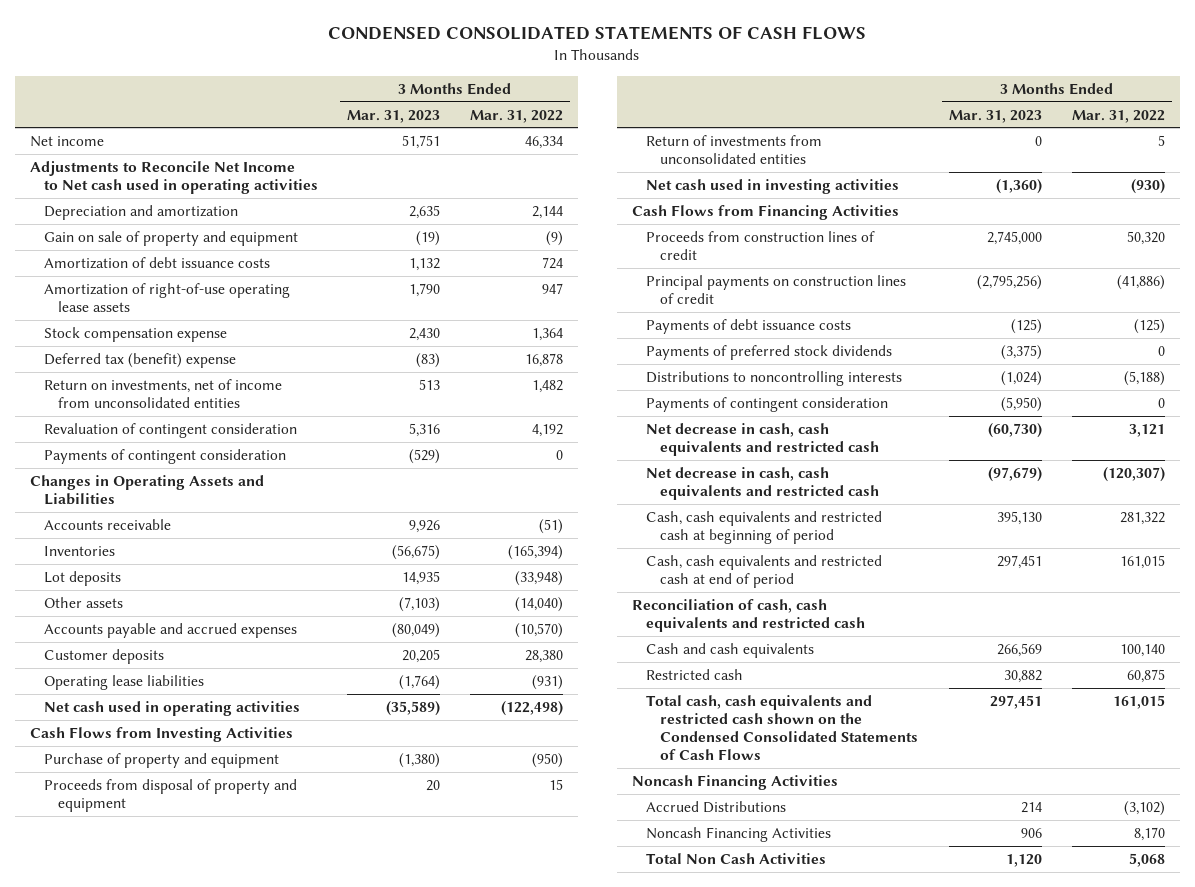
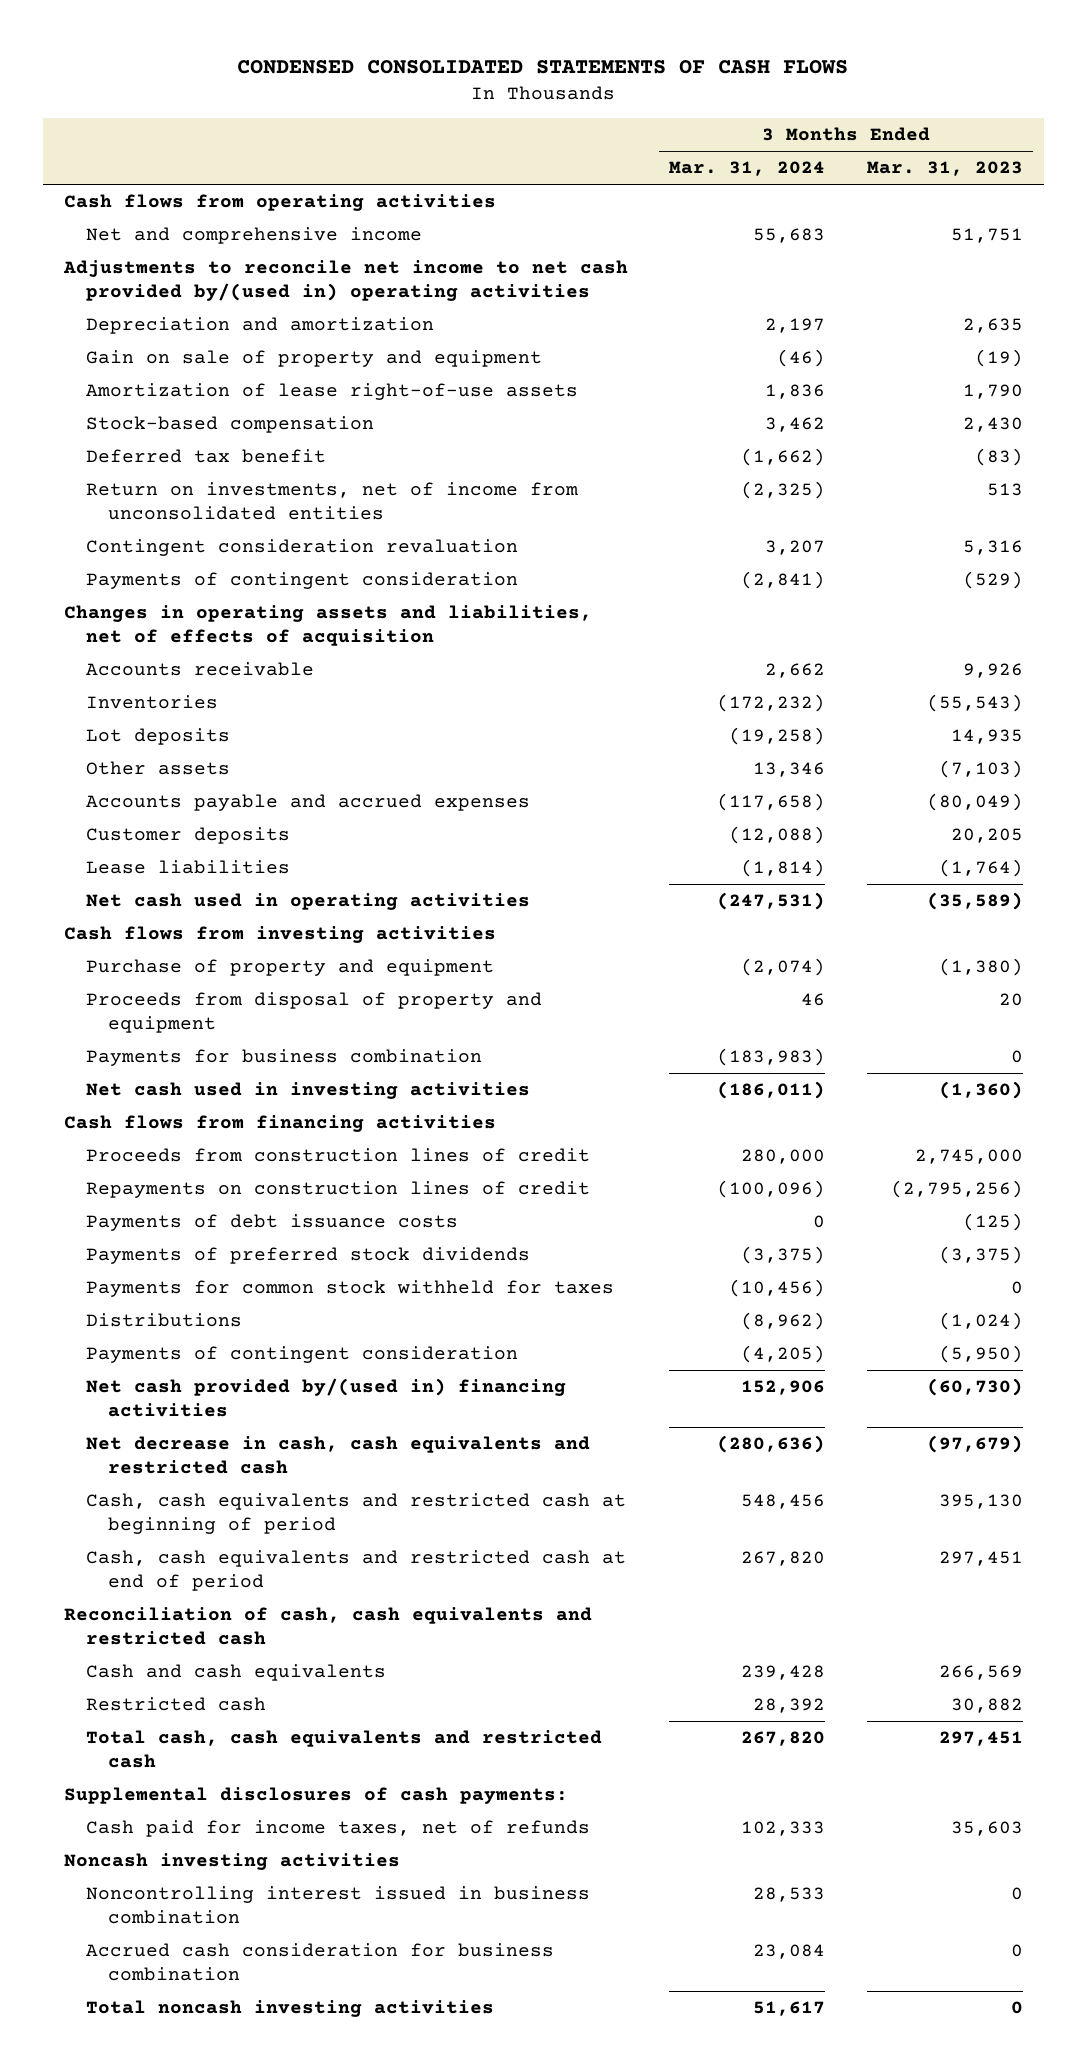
- | 3 Months Ended Mar. 31, 2023 | 3 Months Ended Mar. 31, 2022
+ | 3 Months Ended Mar. 31, 2024 | 3 Months Ended Mar. 31, 2023
- Net income | 51,751 | 46,334
- Adjustments to Reconcile Net Income to Net cash used in operating activities
+ Cash flows from operating activities
+ Net and comprehensive income | 55,683 | 51,751
+ Adjustments to reconcile net income to net cash provided by/(used in) operating activities
- Amortization of debt issuance costs | 1,132 | 724
- Amortization of right-of-use operating lease assets | 1,790 | 947
- Stock compensation expense | 2,430 | 1,364
- Deferred tax (benefit) expense | (83) | 16,878
+ Amortization of lease right-of-use assets | 1,836 | 1,790
+ Stock-based compensation | 3,462 | 2,430
+ Deferred tax benefit | (1,662) | (83)
- Revaluation of contingent consideration | 5,316 | 4,192
+ Contingent consideration revaluation | 3,207 | 5,316
- Changes in Operating Assets and Liabilities
+ Changes in operating assets and liabilities, net of effects of acquisition
- Inventories | (56,675) | (165,394)
+ Inventories | (172,232) | (55,543)
- Operating lease liabilities | (1,764) | (931)
+ Lease liabilities | (1,814) | (1,764)
- Cash Flows from Investing Activities
+ Cash flows from investing activities
- Return of investments from unconsolidated entities | 0 | 5
+ Payments for business combination | (183,983) | 0
- Cash Flows from Financing Activities
+ Cash flows from financing activities
- Principal payments on construction lines of credit | (2,795,256) | (41,886)
+ Repayments on construction lines of credit | (100,096) | (2,795,256)
- Distributions to noncontrolling interests | (1,024) | (5,188)
+ Payments for common stock withheld for taxes | (10,456) | 0
+ Distributions | (8,962) | (1,024)
- Net decrease in cash, cash equivalents and restricted cash | (60,730) | 3,121
+ Net cash provided by/(used in) financing activities | 152,906 | (60,730)
- Total cash, cash equivalents and restricted cash shown on the Condensed Consolidated Statements of Cash Flows | 297,451 | 161,015
- Noncash Financing Activities
- Accrued Distributions | 214 | (3,102)
- Noncash Financing Activities | 906 | 8,170
- Total Non Cash Activities | 1,120 | 5,068
+ Total cash, cash equivalents and restricted cash | 267,820 | 297,451
+ Supplemental disclosures of cash payments:
+ Cash paid for income taxes, net of refunds | 102,333 | 35,603
+ Noncash investing activities
+ Noncontrolling interest issued in business combination | 28,533 | 0
+ Accrued cash consideration for business combination | 23,084 | 0
+ Total noncash investing activities | 51,617 | 0

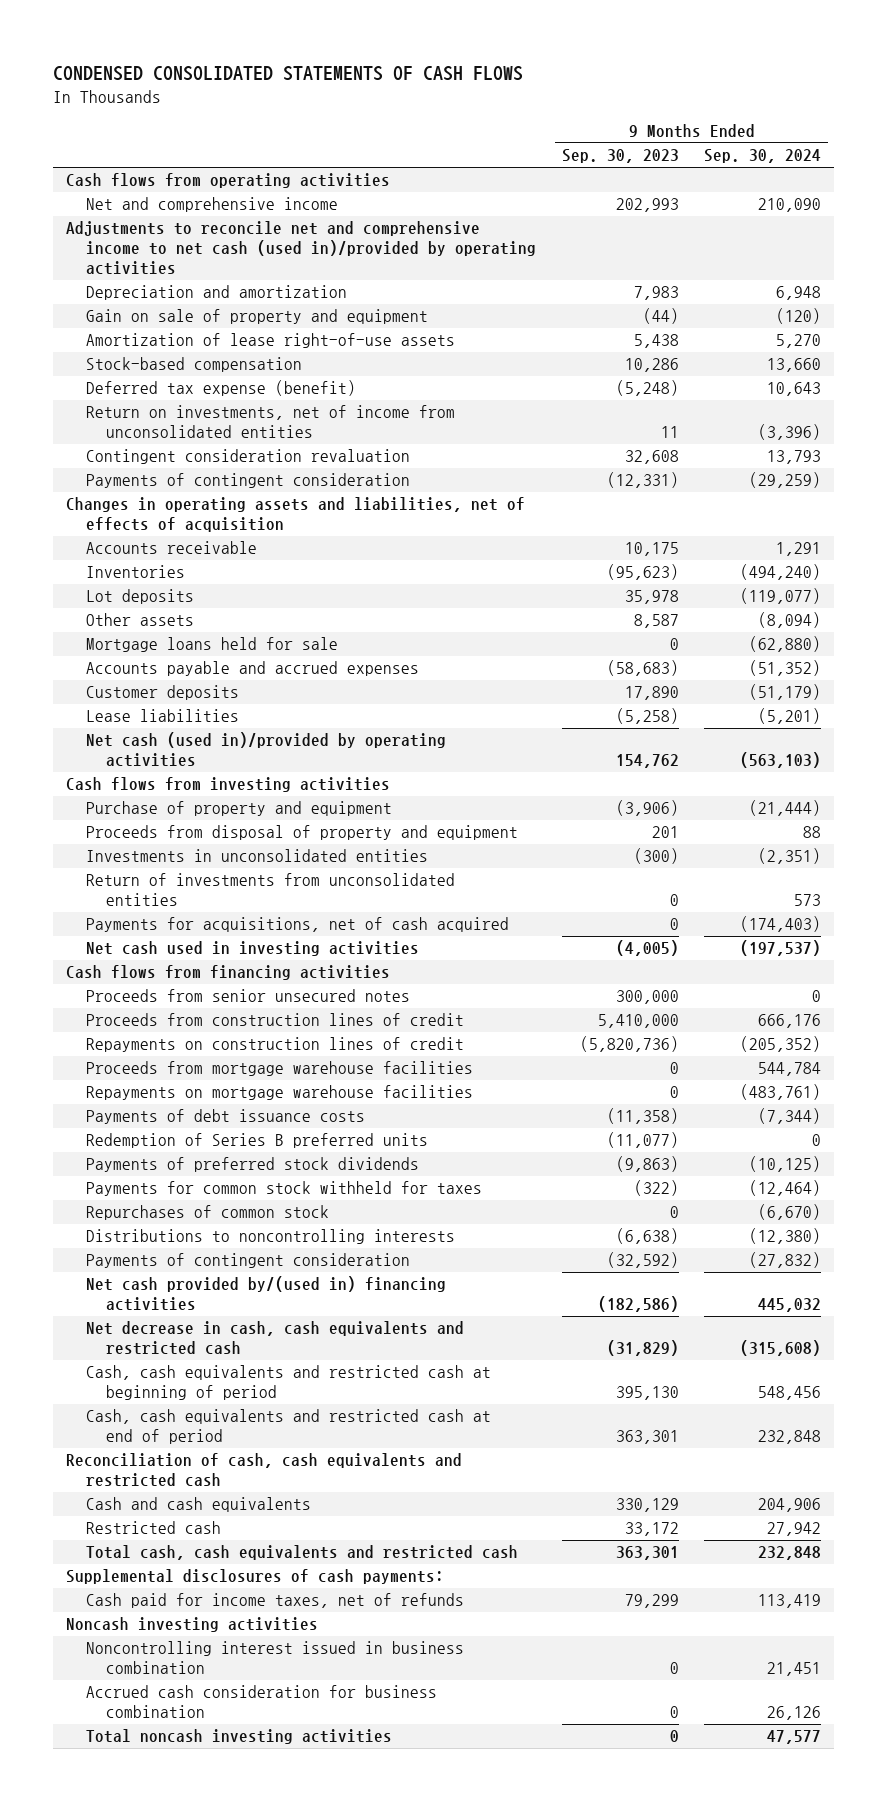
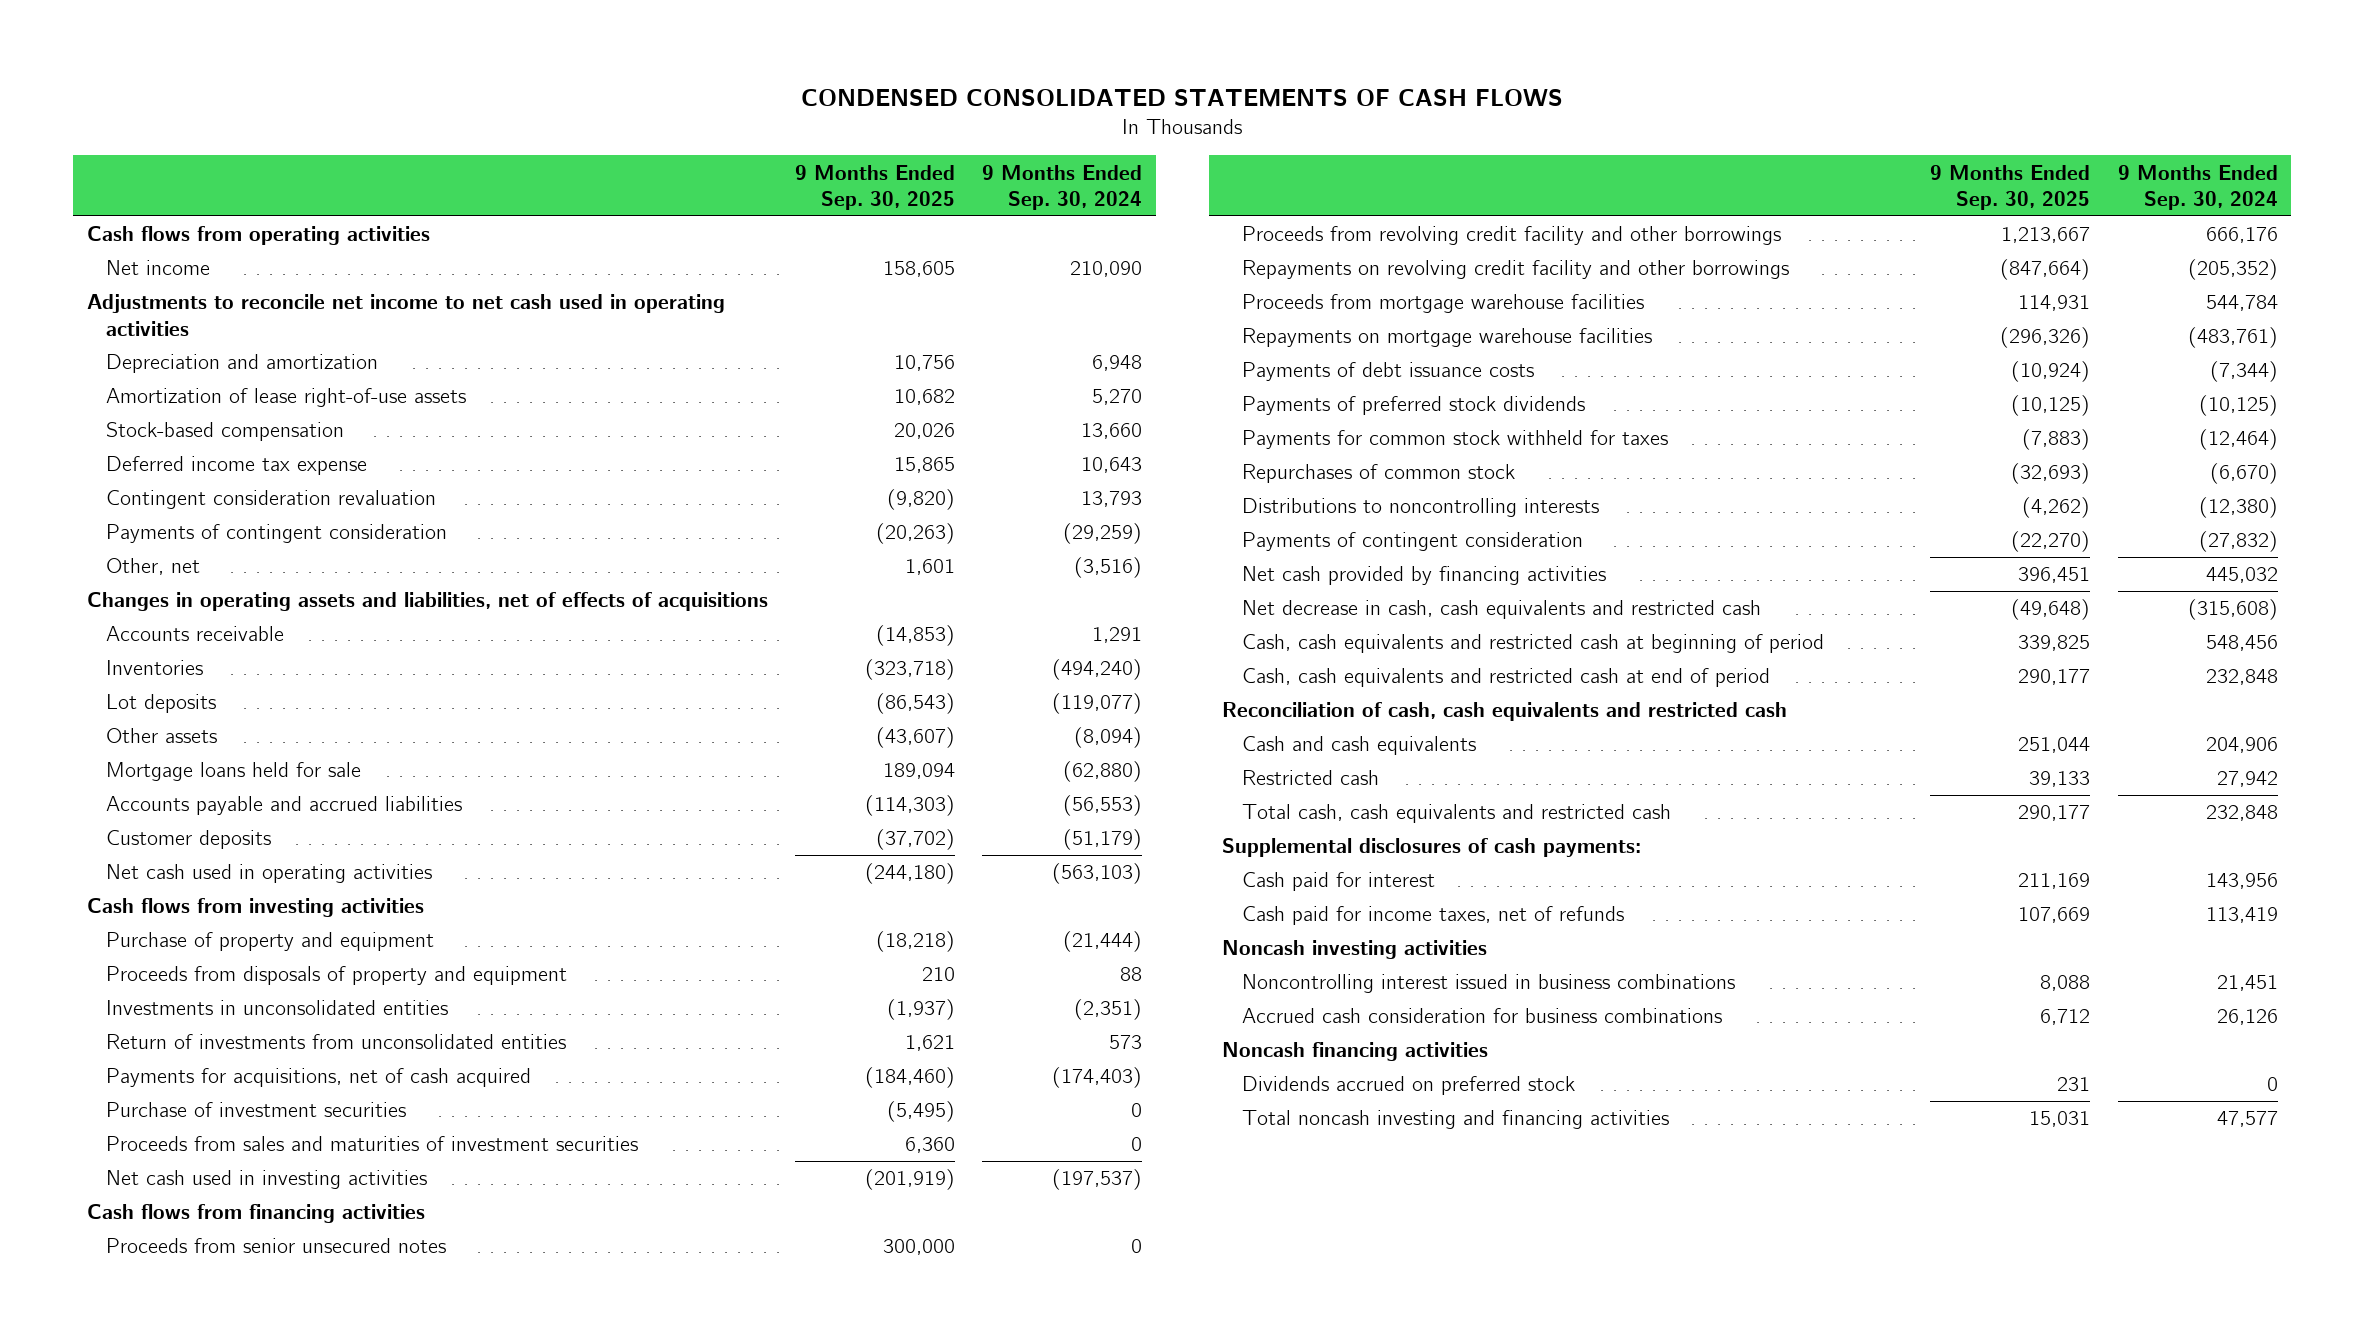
- | 9 Months Ended Sep. 30, 2023 | 9 Months Ended Sep. 30, 2024
+ | 9 Months Ended Sep. 30, 2025 | 9 Months Ended Sep. 30, 2024
- Net and comprehensive income | 202,993 | 210,090
- Adjustments to reconcile net and comprehensive income to net cash (used in)/provided by operating activities
+ Net income | 158,605 | 210,090
+ Adjustments to reconcile net income to net cash used in operating activities
- Gain on sale of property and equipment | (44) | (120)
- Deferred tax expense (benefit) | (5,248) | 10,643
- Return on investments, net of income from unconsolidated entities | 11 | (3,396)
+ Deferred income tax expense | 15,865 | 10,643
- Changes in operating assets and liabilities, net of effects of acquisition
+ Other, net | 1,601 | (3,516)
+ Changes in operating assets and liabilities, net of effects of acquisitions
- Accounts payable and accrued expenses | (58,683) | (51,352)
+ Accounts payable and accrued liabilities | (114,303) | (56,553)
- Lease liabilities | (5,258) | (5,201)
- Net cash (used in)/provided by operating activities | 154,762 | (563,103)
+ Net cash used in operating activities | (244,180) | (563,103)
- Proceeds from disposal of property and equipment | 201 | 88
+ Proceeds from disposals of property and equipment | 210 | 88
+ Purchase of investment securities | (5,495) | 0
+ Proceeds from sales and maturities of investment securities | 6,360 | 0
- Proceeds from construction lines of credit | 5,410,000 | 666,176
- Repayments on construction lines of credit | (5,820,736) | (205,352)
+ Proceeds from revolving credit facility and other borrowings | 1,213,667 | 666,176
+ Repayments on revolving credit facility and other borrowings | (847,664) | (205,352)
- Redemption of Series B preferred units | (11,077) | 0
- Net cash provided by/(used in) financing activities | (182,586) | 445,032
+ Net cash provided by financing activities | 396,451 | 445,032
+ Cash paid for interest | 211,169 | 143,956
- Noncontrolling interest issued in business combination | 0 | 21,451
- Accrued cash consideration for business combination | 0 | 26,126
- Total noncash investing activities | 0 | 47,577
+ Noncontrolling interest issued in business combinations | 8,088 | 21,451
+ Accrued cash consideration for business combinations | 6,712 | 26,126
+ Noncash financing activities
+ Dividends accrued on preferred stock | 231 | 0
+ Total noncash investing and financing activities | 15,031 | 47,577

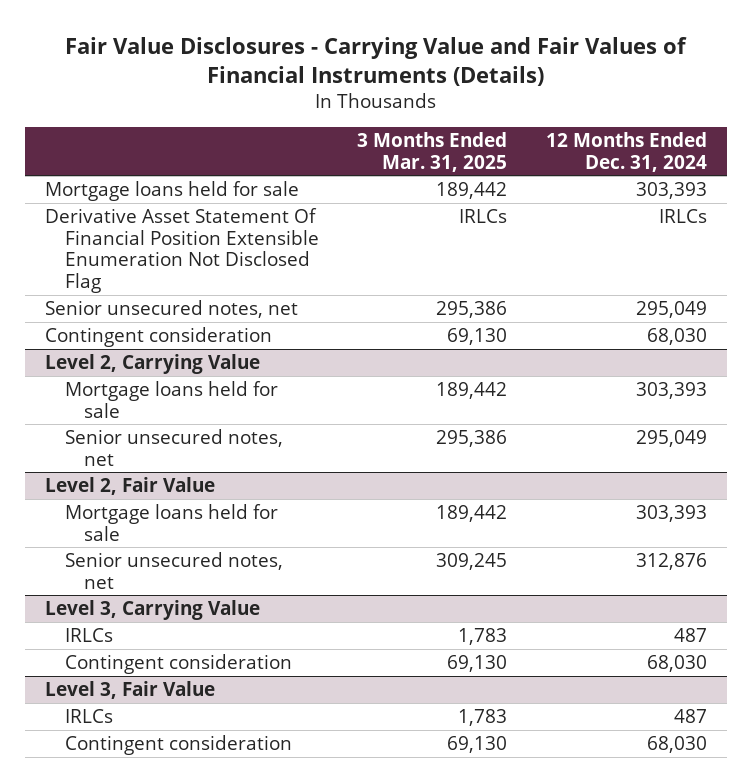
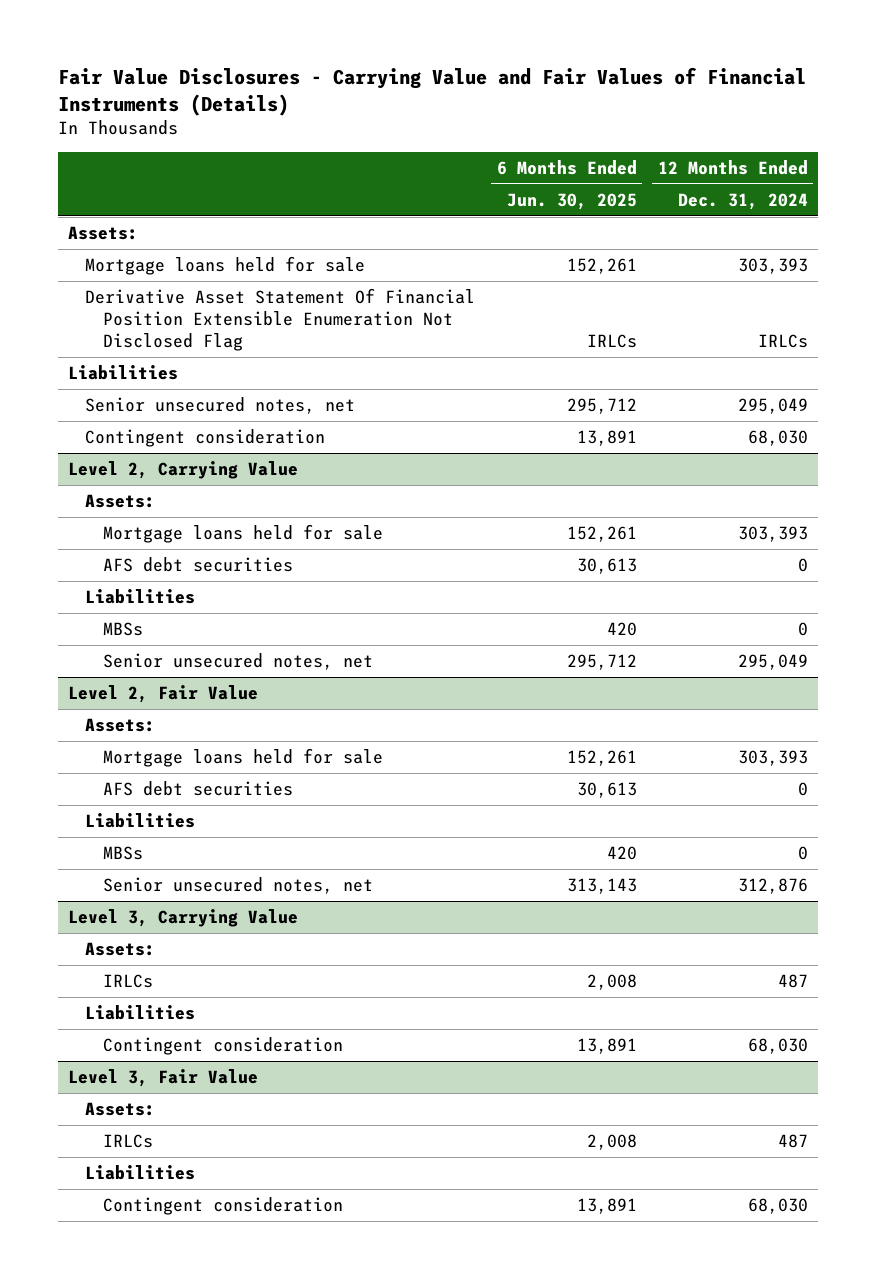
- | 3 Months Ended Mar. 31, 2025 | 12 Months Ended Dec. 31, 2024
+ | 6 Months Ended Jun. 30, 2025 | 12 Months Ended Dec. 31, 2024
+ Assets:
+ Liabilities
@ Level 2, Carrying Value
+ Assets:
+ AFS debt securities | 30,613 | 0
+ Liabilities
+ MBSs | 420 | 0
@ Level 2, Fair Value
+ Assets:
+ AFS debt securities | 30,613 | 0
+ Liabilities
+ MBSs | 420 | 0
@ Level 3, Carrying Value
+ Assets:
+ Liabilities
@ Level 3, Fair Value
+ Assets:
+ Liabilities

